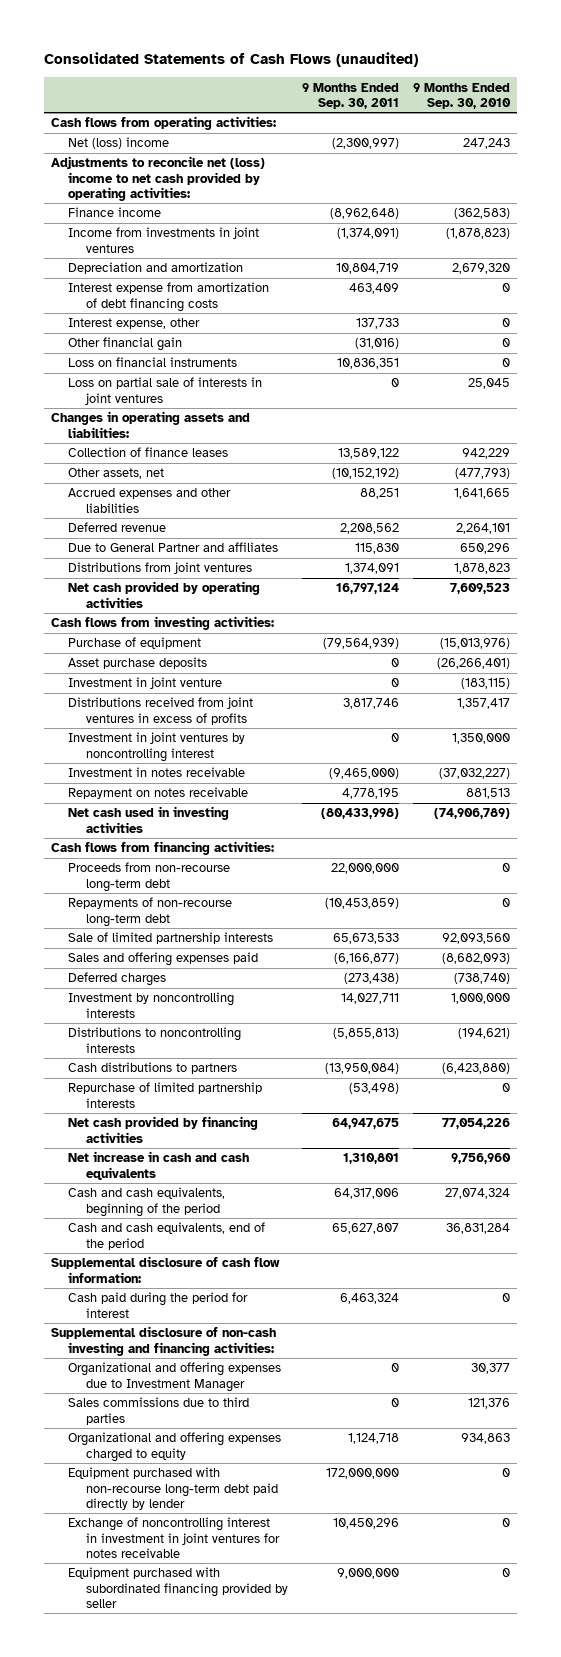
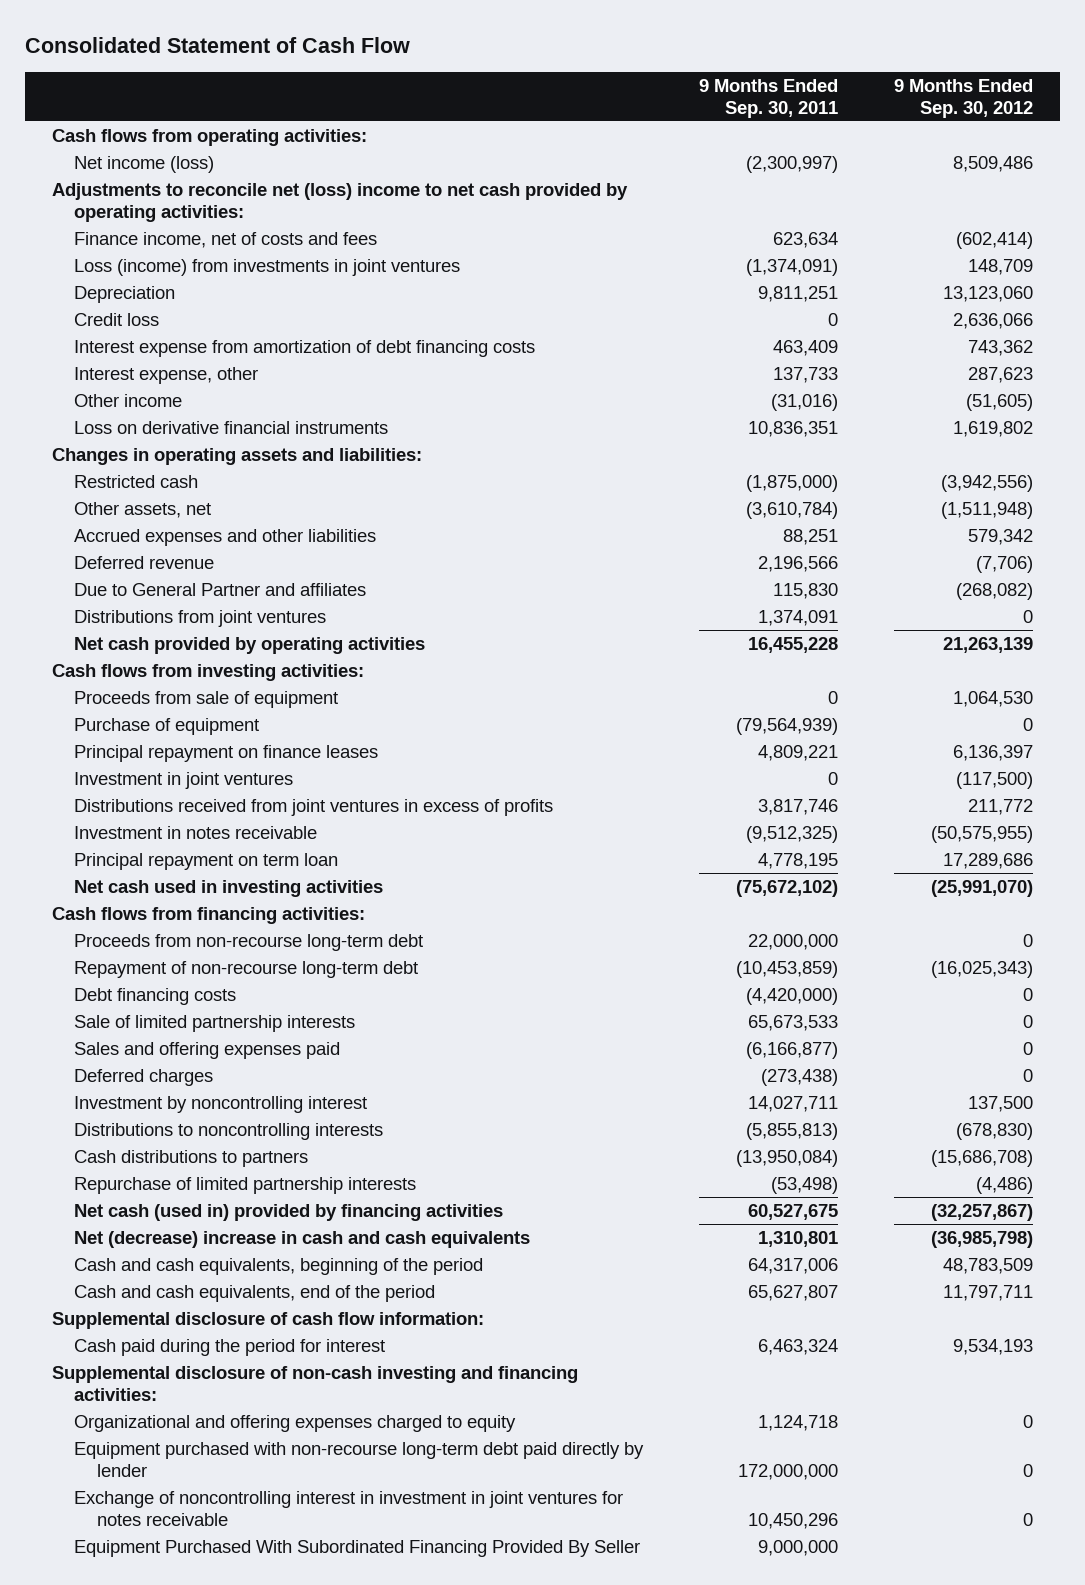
- Consolidated Statements of Cash Flows (unaudited)
+ Consolidated Statement of Cash Flow
- | 9 Months Ended Sep. 30, 2011 | 9 Months Ended Sep. 30, 2010
+ | 9 Months Ended Sep. 30, 2011 | 9 Months Ended Sep. 30, 2012
- Net (loss) income | (2,300,997) | 247,243
+ Net income (loss) | (2,300,997) | 8,509,486
- Finance income | (8,962,648) | (362,583)
- Income from investments in joint ventures | (1,374,091) | (1,878,823)
- Depreciation and amortization | 10,804,719 | 2,679,320
+ Finance income, net of costs and fees | 623,634 | (602,414)
+ Loss (income) from investments in joint ventures | (1,374,091) | 148,709
+ Depreciation | 9,811,251 | 13,123,060
+ Credit loss | 0 | 2,636,066
- Other financial gain | (31,016) | 0
- Loss on financial instruments | 10,836,351 | 0
- Loss on partial sale of interests in joint ventures | 0 | 25,045
+ Other income | (31,016) | (51,605)
+ Loss on derivative financial instruments | 10,836,351 | 1,619,802
- Collection of finance leases | 13,589,122 | 942,229
- Other assets, net | (10,152,192) | (477,793)
+ Restricted cash | (1,875,000) | (3,942,556)
+ Other assets, net | (3,610,784) | (1,511,948)
- Deferred revenue | 2,208,562 | 2,264,101
+ Deferred revenue | 2,196,566 | (7,706)
- Net cash provided by operating activities | 16,797,124 | 7,609,523
+ Net cash provided by operating activities | 16,455,228 | 21,263,139
+ Proceeds from sale of equipment | 0 | 1,064,530
- Asset purchase deposits | 0 | (26,266,401)
- Investment in joint venture | 0 | (183,115)
+ Principal repayment on finance leases | 4,809,221 | 6,136,397
+ Investment in joint ventures | 0 | (117,500)
- Investment in joint ventures by noncontrolling interest | 0 | 1,350,000
- Investment in notes receivable | (9,465,000) | (37,032,227)
- Repayment on notes receivable | 4,778,195 | 881,513
- Net cash used in investing activities | (80,433,998) | (74,906,789)
+ Investment in notes receivable | (9,512,325) | (50,575,955)
+ Principal repayment on term loan | 4,778,195 | 17,289,686
+ Net cash used in investing activities | (75,672,102) | (25,991,070)
- Repayments of non-recourse long-term debt | (10,453,859) | 0
+ Repayment of non-recourse long-term debt | (10,453,859) | (16,025,343)
+ Debt financing costs | (4,420,000) | 0
- Investment by noncontrolling interests | 14,027,711 | 1,000,000
+ Investment by noncontrolling interest | 14,027,711 | 137,500
- Net cash provided by financing activities | 64,947,675 | 77,054,226
- Net increase in cash and cash equivalents | 1,310,801 | 9,756,960
+ Net cash (used in) provided by financing activities | 60,527,675 | (32,257,867)
+ Net (decrease) increase in cash and cash equivalents | 1,310,801 | (36,985,798)
- Organizational and offering expenses due to Investment Manager | 0 | 30,377
- Sales commissions due to third parties | 0 | 121,376
- Equipment purchased with subordinated financing provided by seller | 9,000,000 | 0
+ Equipment Purchased With Subordinated Financing Provided By Seller | 9,000,000 |

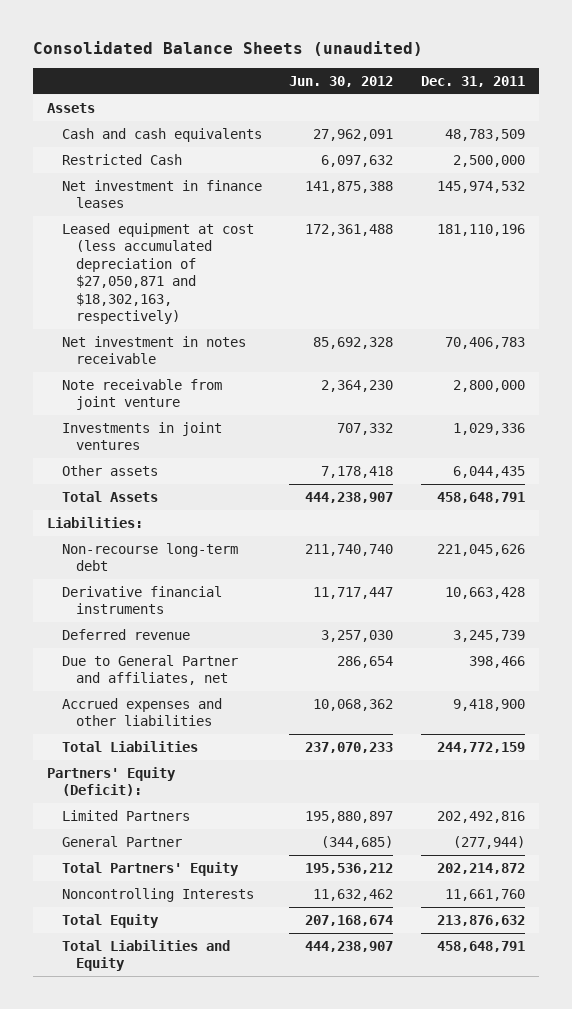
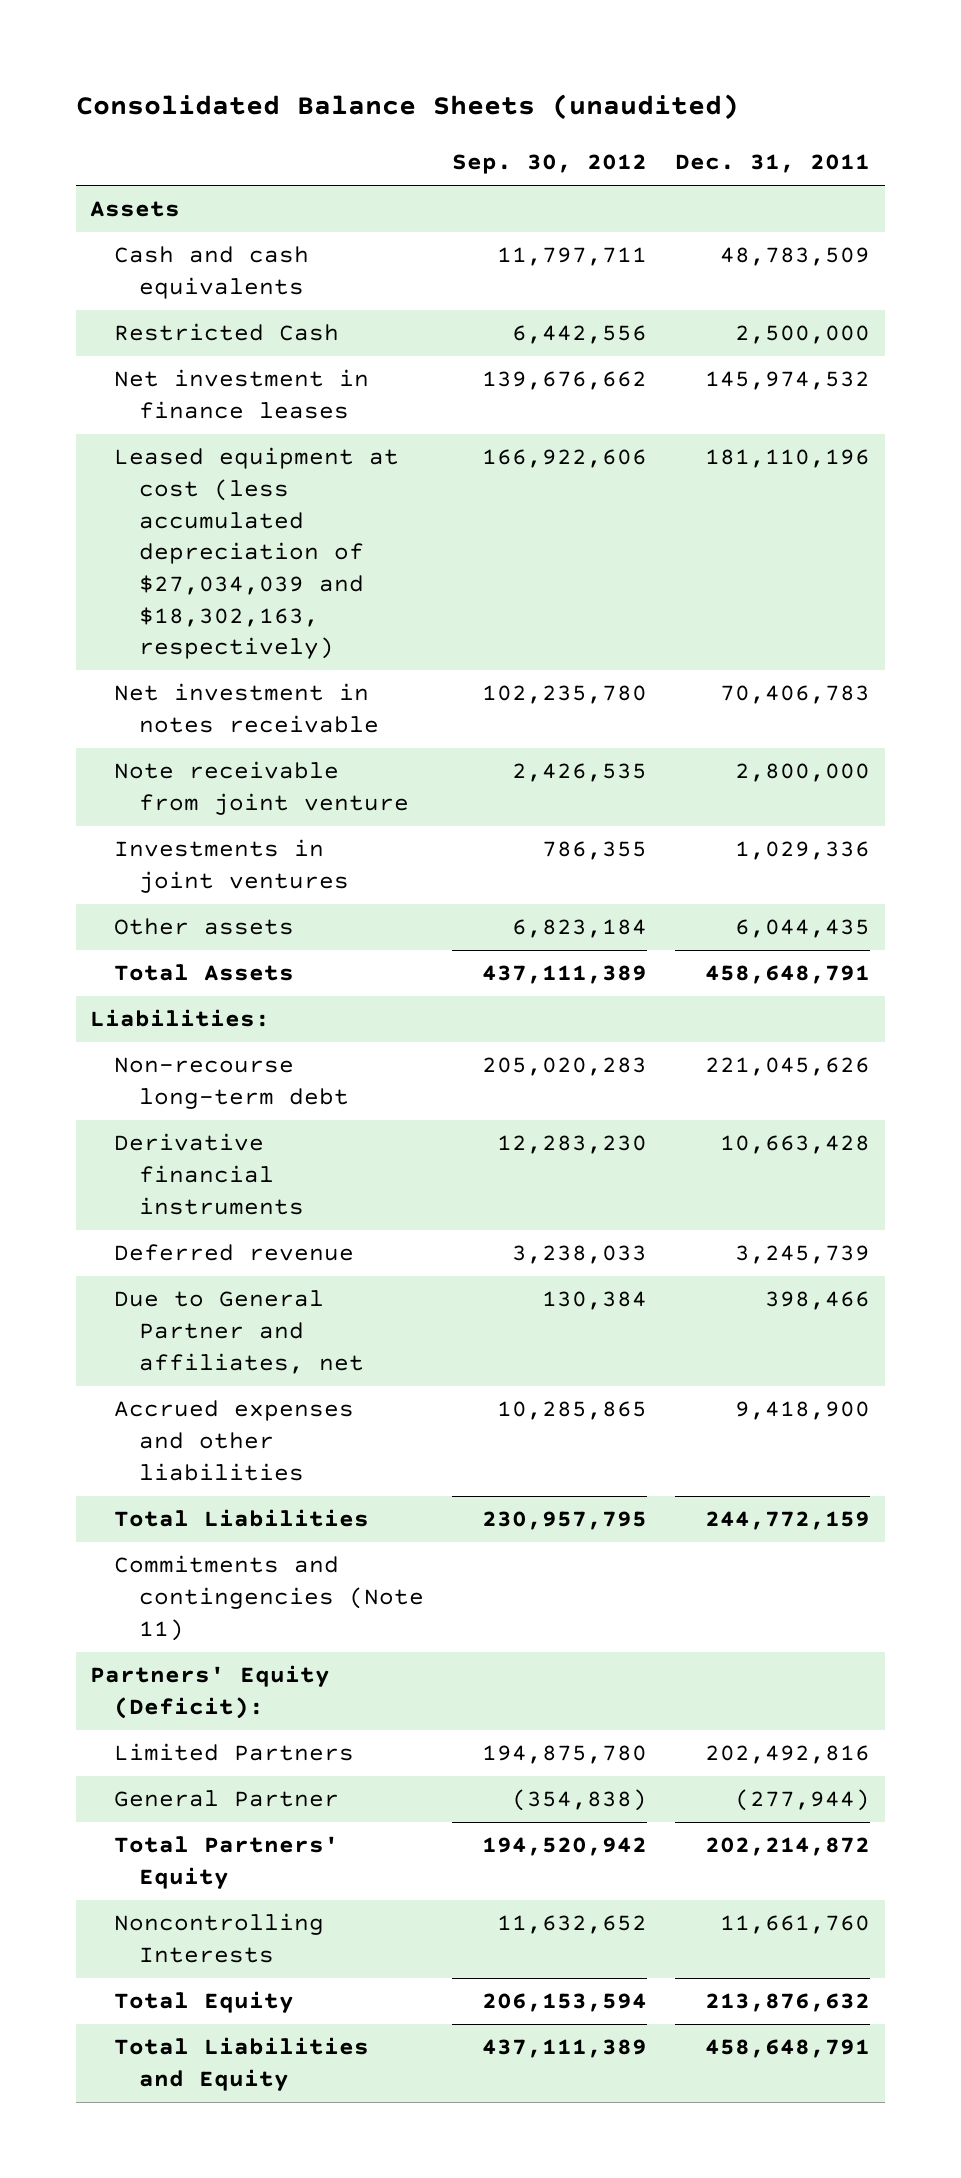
- | Jun. 30, 2012 | Dec. 31, 2011
+ | Sep. 30, 2012 | Dec. 31, 2011
- Leased equipment at cost (less accumulated depreciation of $27,050,871 and $18,302,163, respectively) | 172,361,488 | 181,110,196
+ Leased equipment at cost (less accumulated depreciation of $27,034,039 and $18,302,163, respectively) | 166,922,606 | 181,110,196
+ Commitments and contingencies (Note 11)

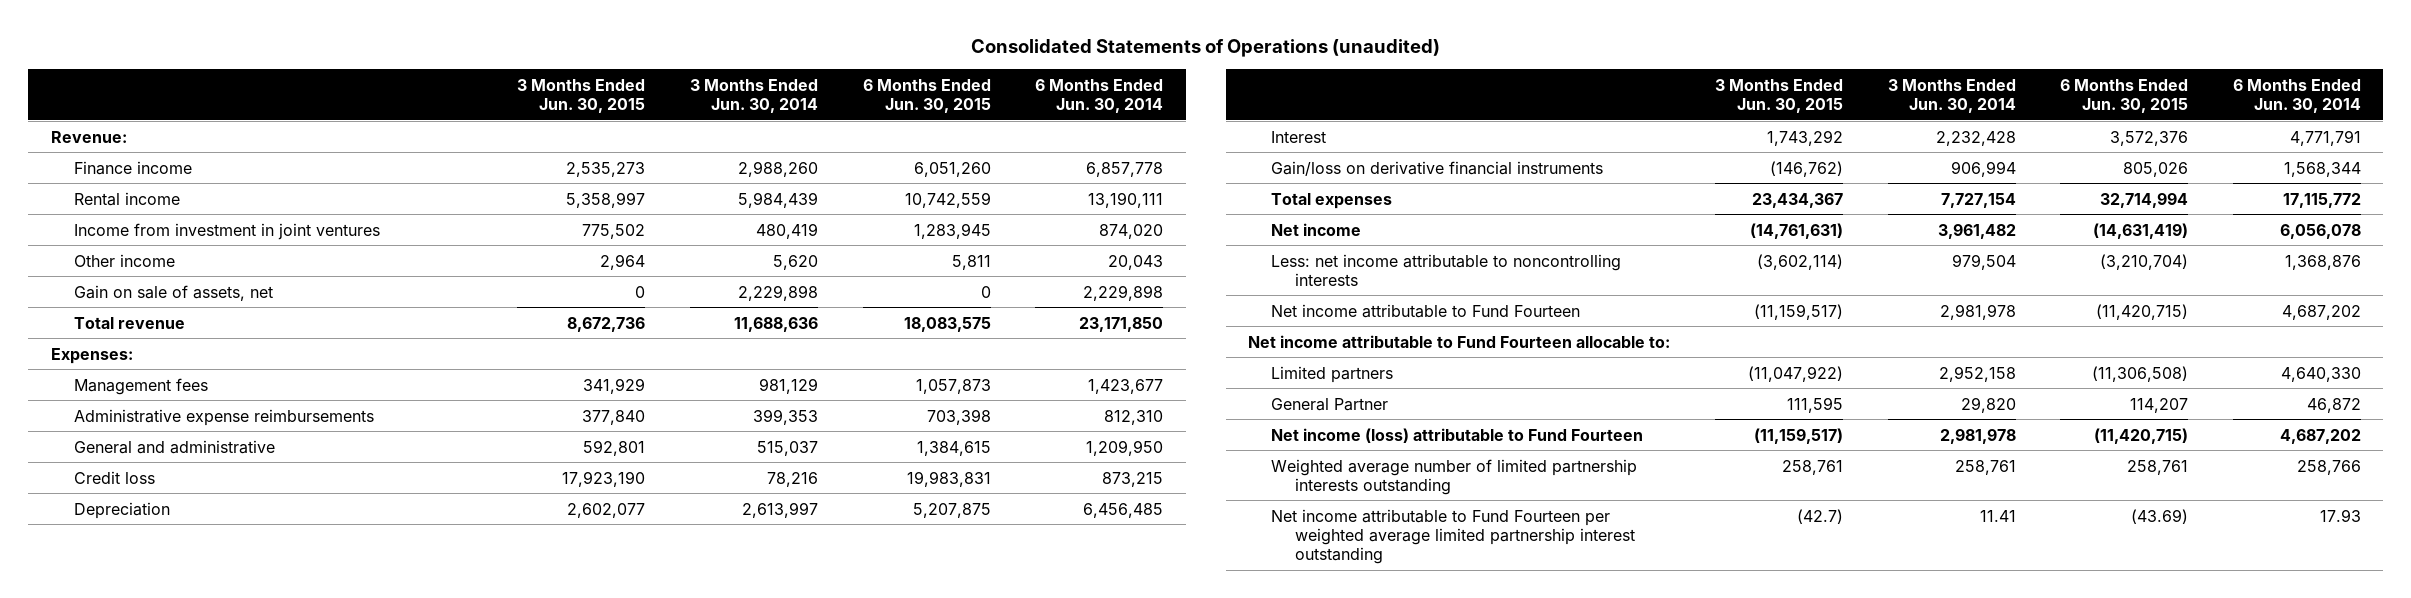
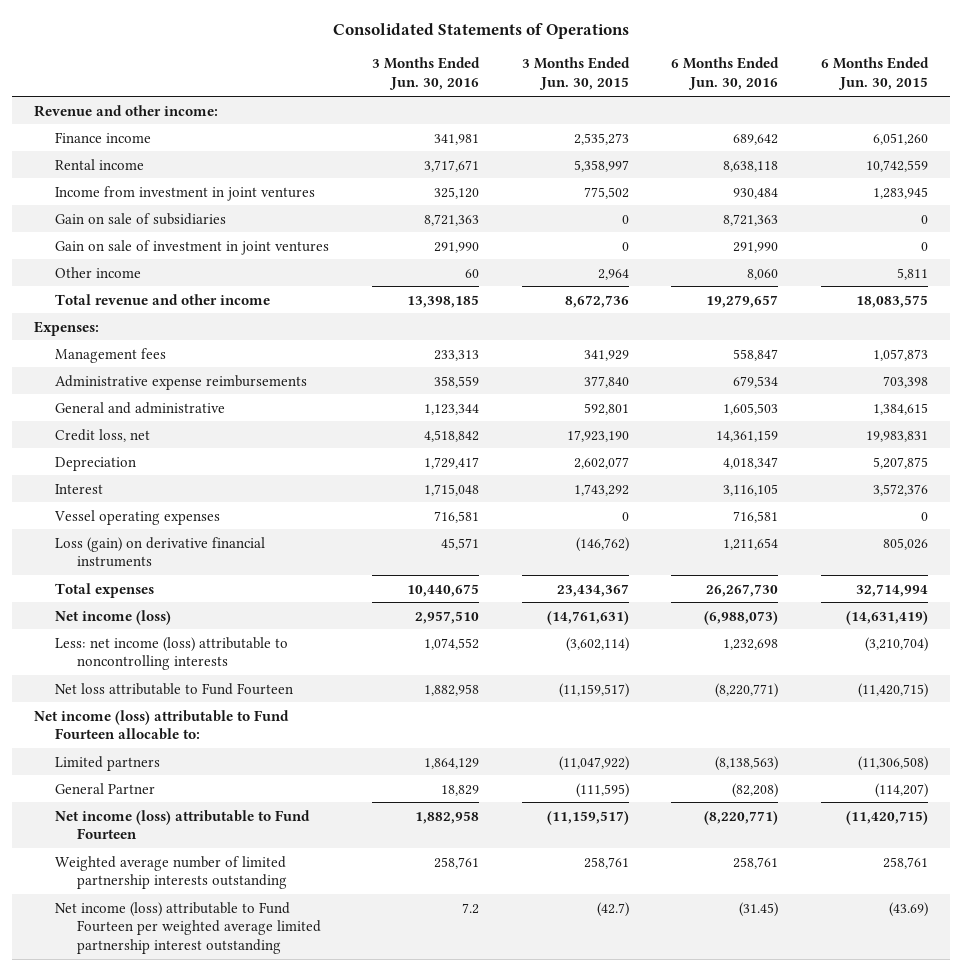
- Consolidated Statements of Operations (unaudited)
+ Consolidated Statements of Operations
- | 3 Months Ended Jun. 30, 2015 | 3 Months Ended Jun. 30, 2014 | 6 Months Ended Jun. 30, 2015 | 6 Months Ended Jun. 30, 2014
+ | 3 Months Ended Jun. 30, 2016 | 3 Months Ended Jun. 30, 2015 | 6 Months Ended Jun. 30, 2016 | 6 Months Ended Jun. 30, 2015
- Revenue:
+ Revenue and other income:
+ Gain on sale of subsidiaries | 8,721,363 | 0 | 8,721,363 | 0
+ Gain on sale of investment in joint ventures | 291,990 | 0 | 291,990 | 0
- Gain on sale of assets, net | 0 | 2,229,898 | 0 | 2,229,898
- Total revenue | 8,672,736 | 11,688,636 | 18,083,575 | 23,171,850
+ Total revenue and other income | 13,398,185 | 8,672,736 | 19,279,657 | 18,083,575
- Credit loss | 17,923,190 | 78,216 | 19,983,831 | 873,215
+ Credit loss, net | 4,518,842 | 17,923,190 | 14,361,159 | 19,983,831
- Gain/loss on derivative financial instruments | (146,762) | 906,994 | 805,026 | 1,568,344
+ Vessel operating expenses | 716,581 | 0 | 716,581 | 0
+ Loss (gain) on derivative financial instruments | 45,571 | (146,762) | 1,211,654 | 805,026
- Net income | (14,761,631) | 3,961,482 | (14,631,419) | 6,056,078
- Less: net income attributable to noncontrolling interests | (3,602,114) | 979,504 | (3,210,704) | 1,368,876
- Net income attributable to Fund Fourteen | (11,159,517) | 2,981,978 | (11,420,715) | 4,687,202
- Net income attributable to Fund Fourteen allocable to:
+ Net income (loss) | 2,957,510 | (14,761,631) | (6,988,073) | (14,631,419)
+ Less: net income (loss) attributable to noncontrolling interests | 1,074,552 | (3,602,114) | 1,232,698 | (3,210,704)
+ Net loss attributable to Fund Fourteen | 1,882,958 | (11,159,517) | (8,220,771) | (11,420,715)
+ Net income (loss) attributable to Fund Fourteen allocable to:
- General Partner | 111,595 | 29,820 | 114,207 | 46,872
+ General Partner | 18,829 | (111,595) | (82,208) | (114,207)
- Net income attributable to Fund Fourteen per weighted average limited partnership interest outstanding | (42.7) | 11.41 | (43.69) | 17.93
+ Net income (loss) attributable to Fund Fourteen per weighted average limited partnership interest outstanding | 7.2 | (42.7) | (31.45) | (43.69)

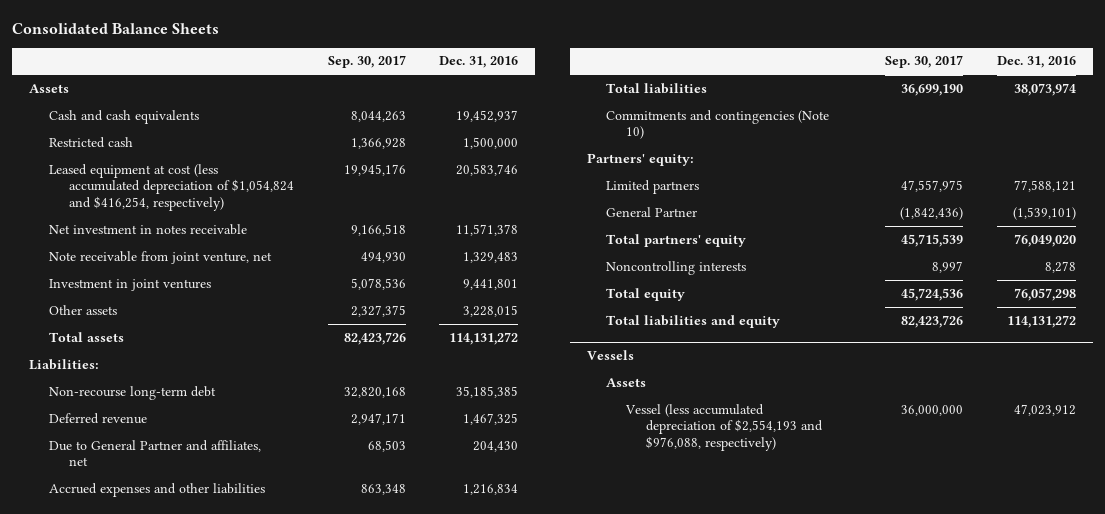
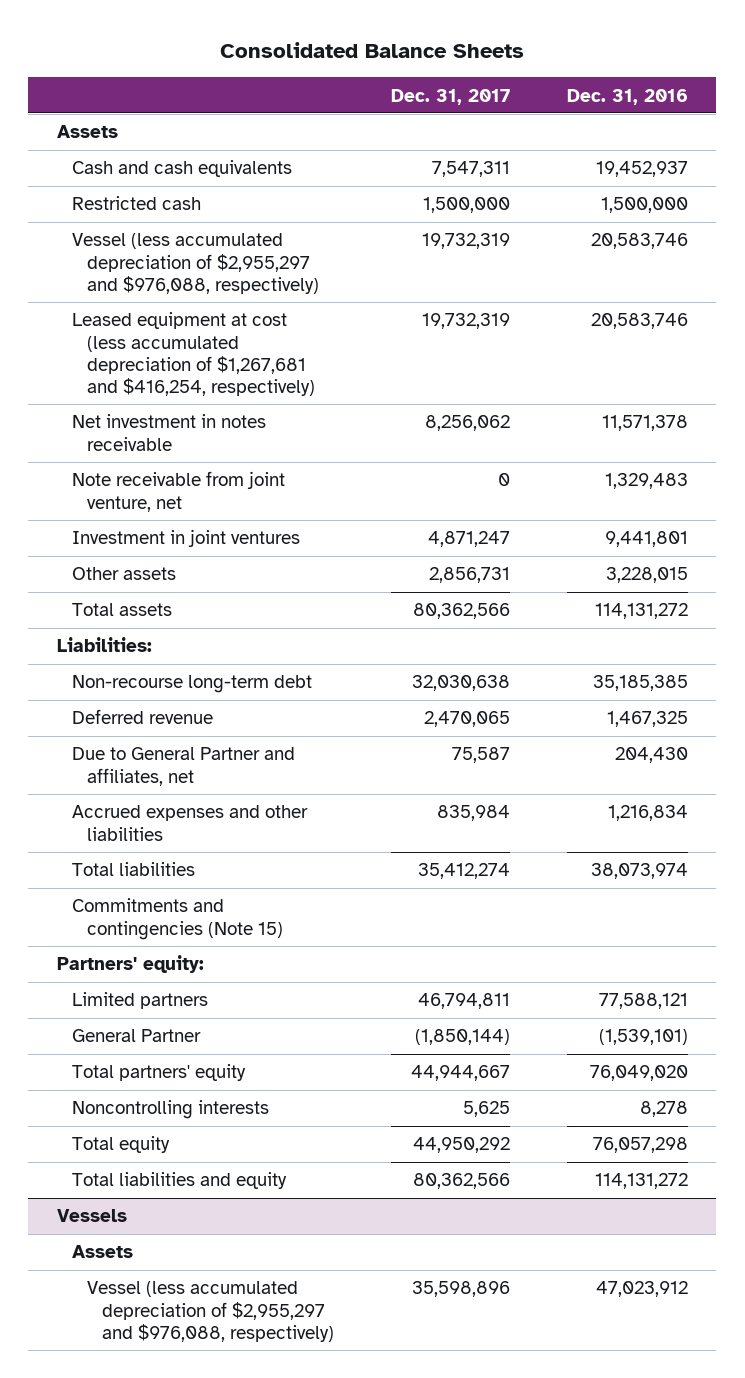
- | Sep. 30, 2017 | Dec. 31, 2016
+ | Dec. 31, 2017 | Dec. 31, 2016
- Leased equipment at cost (less accumulated depreciation of $1,054,824 and $416,254, respectively) | 19,945,176 | 20,583,746
+ Vessel (less accumulated depreciation of $2,955,297 and $976,088, respectively) | 19,732,319 | 20,583,746
+ Leased equipment at cost (less accumulated depreciation of $1,267,681 and $416,254, respectively) | 19,732,319 | 20,583,746
- Commitments and contingencies (Note 10)
+ Commitments and contingencies (Note 15)
@ Vessels
- Vessel (less accumulated depreciation of $2,554,193 and $976,088, respectively) | 36,000,000 | 47,023,912
+ Vessel (less accumulated depreciation of $2,955,297 and $976,088, respectively) | 35,598,896 | 47,023,912

